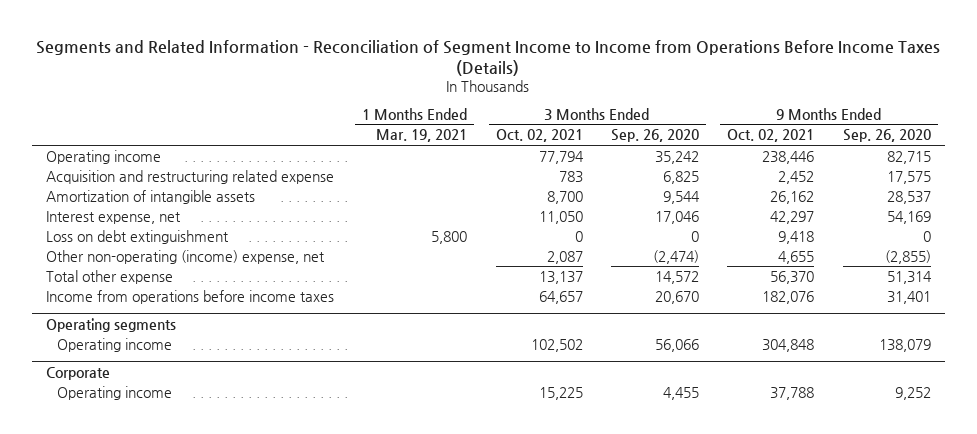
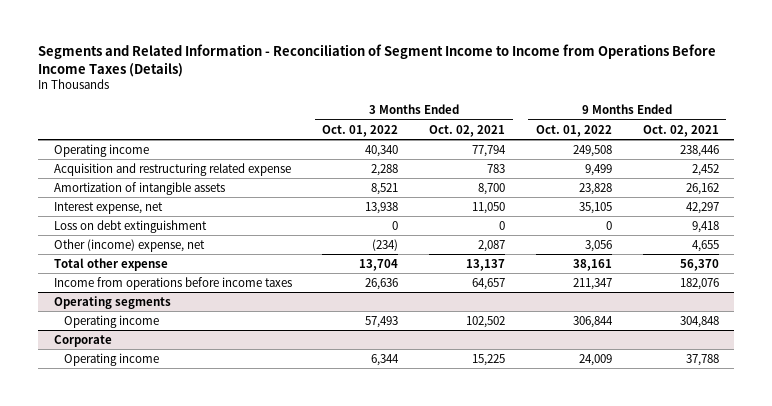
- | 1 Months Ended Mar. 19, 2021 | 3 Months Ended Oct. 02, 2021 | 3 Months Ended Sep. 26, 2020 | 9 Months Ended Oct. 02, 2021 | 9 Months Ended Sep. 26, 2020
+ | 3 Months Ended Oct. 01, 2022 | 3 Months Ended Oct. 02, 2021 | 9 Months Ended Oct. 01, 2022 | 9 Months Ended Oct. 02, 2021
- Other non-operating (income) expense, net | | 2,087 | (2,474) | 4,655 | (2,855)
+ Other (income) expense, net | (234) | 2,087 | 3,056 | 4,655

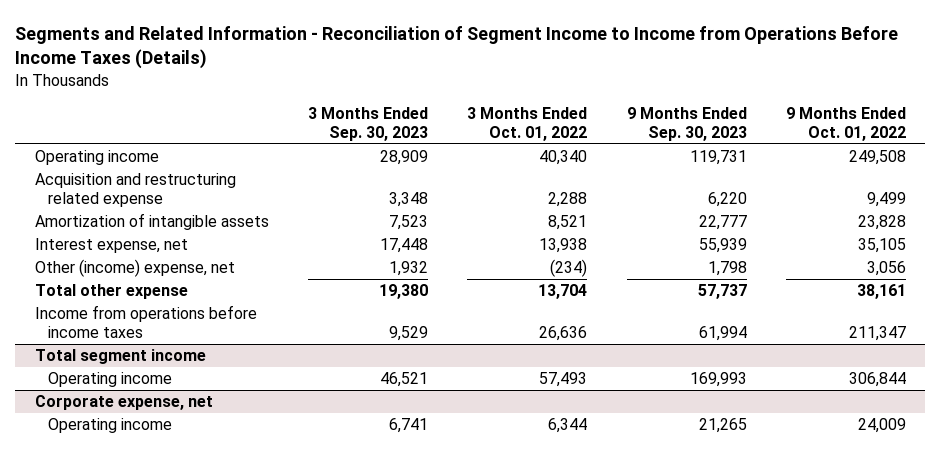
- | 3 Months Ended Oct. 01, 2022 | 3 Months Ended Oct. 02, 2021 | 9 Months Ended Oct. 01, 2022 | 9 Months Ended Oct. 02, 2021
+ | 3 Months Ended Sep. 30, 2023 | 3 Months Ended Oct. 01, 2022 | 9 Months Ended Sep. 30, 2023 | 9 Months Ended Oct. 01, 2022
- Loss on debt extinguishment | 0 | 0 | 0 | 9,418
- Operating segments
+ Total segment income
- Corporate
+ Corporate expense, net

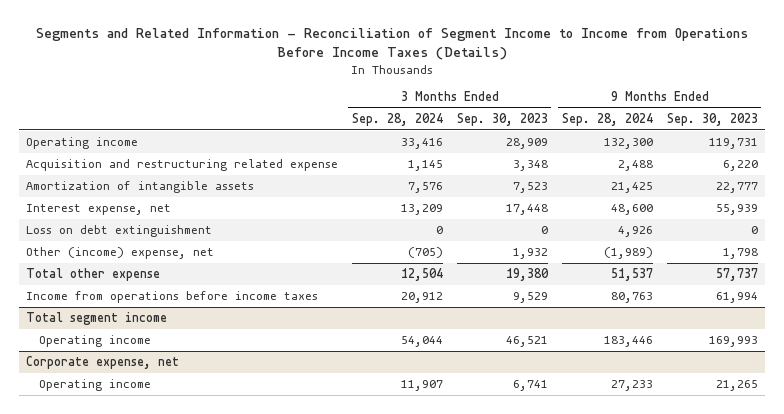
- | 3 Months Ended Sep. 30, 2023 | 3 Months Ended Oct. 01, 2022 | 9 Months Ended Sep. 30, 2023 | 9 Months Ended Oct. 01, 2022
+ | 3 Months Ended Sep. 28, 2024 | 3 Months Ended Sep. 30, 2023 | 9 Months Ended Sep. 28, 2024 | 9 Months Ended Sep. 30, 2023
+ Loss on debt extinguishment | 0 | 0 | 4,926 | 0

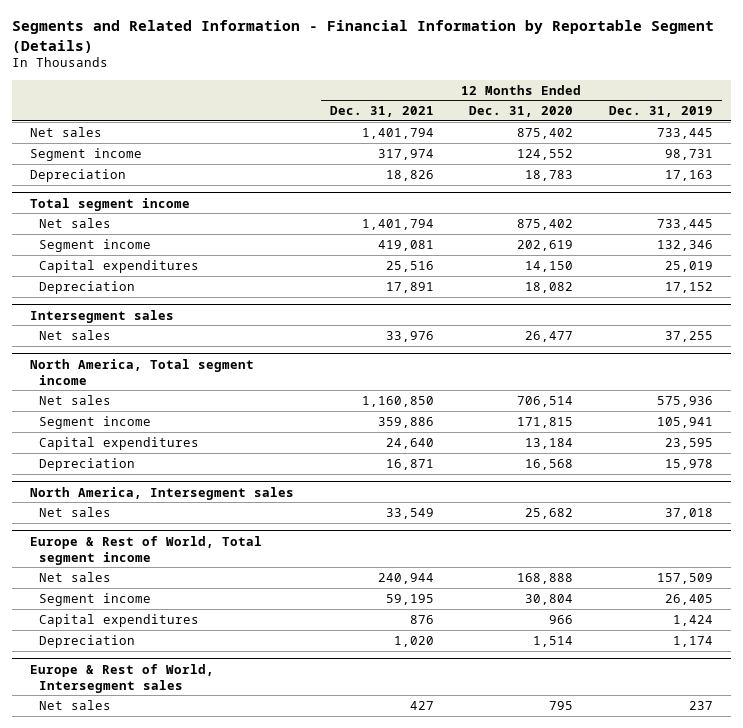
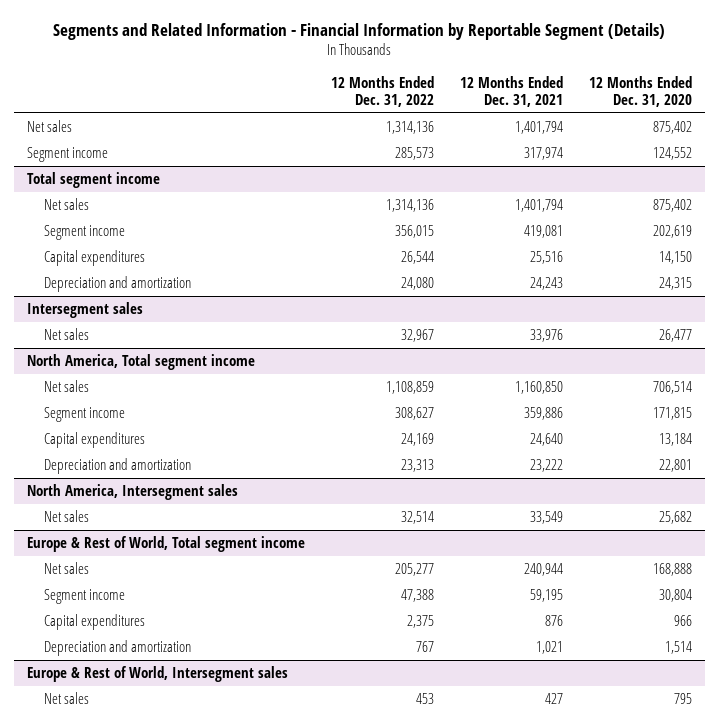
- | 12 Months Ended Dec. 31, 2021 | 12 Months Ended Dec. 31, 2020 | 12 Months Ended Dec. 31, 2019
+ | 12 Months Ended Dec. 31, 2022 | 12 Months Ended Dec. 31, 2021 | 12 Months Ended Dec. 31, 2020
- Depreciation | 18,826 | 18,783 | 17,163
@ Total segment income
- Depreciation | 17,891 | 18,082 | 17,152
+ Depreciation and amortization | 24,080 | 24,243 | 24,315
@ North America, Total segment income
- Depreciation | 16,871 | 16,568 | 15,978
+ Depreciation and amortization | 23,313 | 23,222 | 22,801
@ Europe & Rest of World, Total segment income
- Depreciation | 1,020 | 1,514 | 1,174
+ Depreciation and amortization | 767 | 1,021 | 1,514

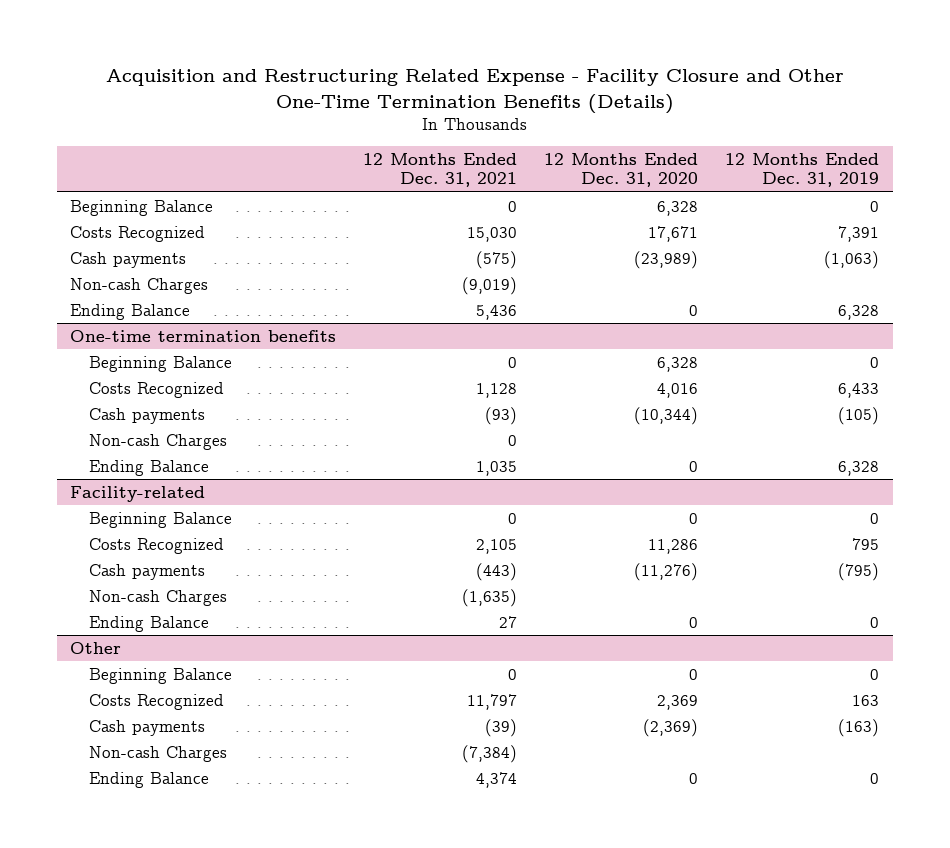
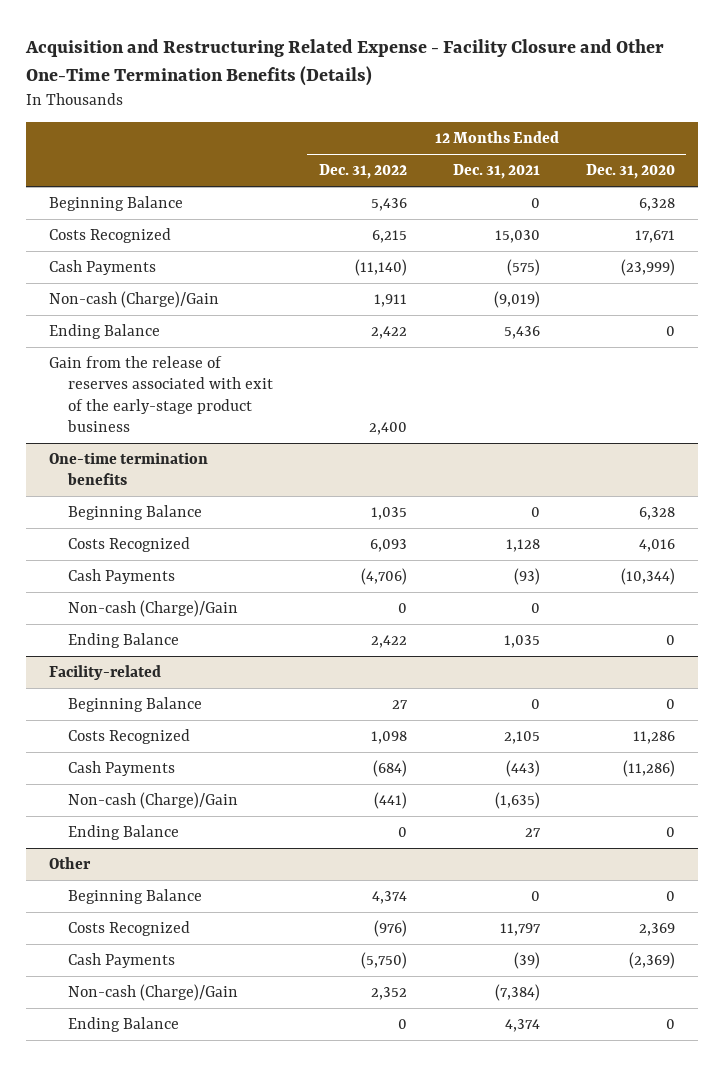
- | 12 Months Ended Dec. 31, 2021 | 12 Months Ended Dec. 31, 2020 | 12 Months Ended Dec. 31, 2019
+ | 12 Months Ended Dec. 31, 2022 | 12 Months Ended Dec. 31, 2021 | 12 Months Ended Dec. 31, 2020
- Cash payments | (575) | (23,989) | (1,063)
- Non-cash Charges | (9,019) | |
+ Cash Payments | (11,140) | (575) | (23,999)
+ Non-cash (Charge)/Gain | 1,911 | (9,019) |
+ Gain from the release of reserves associated with exit of the early-stage product business | 2,400 | |
@ One-time termination benefits
- Cash payments | (93) | (10,344) | (105)
- Non-cash Charges | 0 | |
+ Cash Payments | (4,706) | (93) | (10,344)
+ Non-cash (Charge)/Gain | 0 | 0 |
@ Facility-related
- Cash payments | (443) | (11,276) | (795)
- Non-cash Charges | (1,635) | |
+ Cash Payments | (684) | (443) | (11,286)
+ Non-cash (Charge)/Gain | (441) | (1,635) |
@ Other
- Cash payments | (39) | (2,369) | (163)
- Non-cash Charges | (7,384) | |
+ Cash Payments | (5,750) | (39) | (2,369)
+ Non-cash (Charge)/Gain | 2,352 | (7,384) |

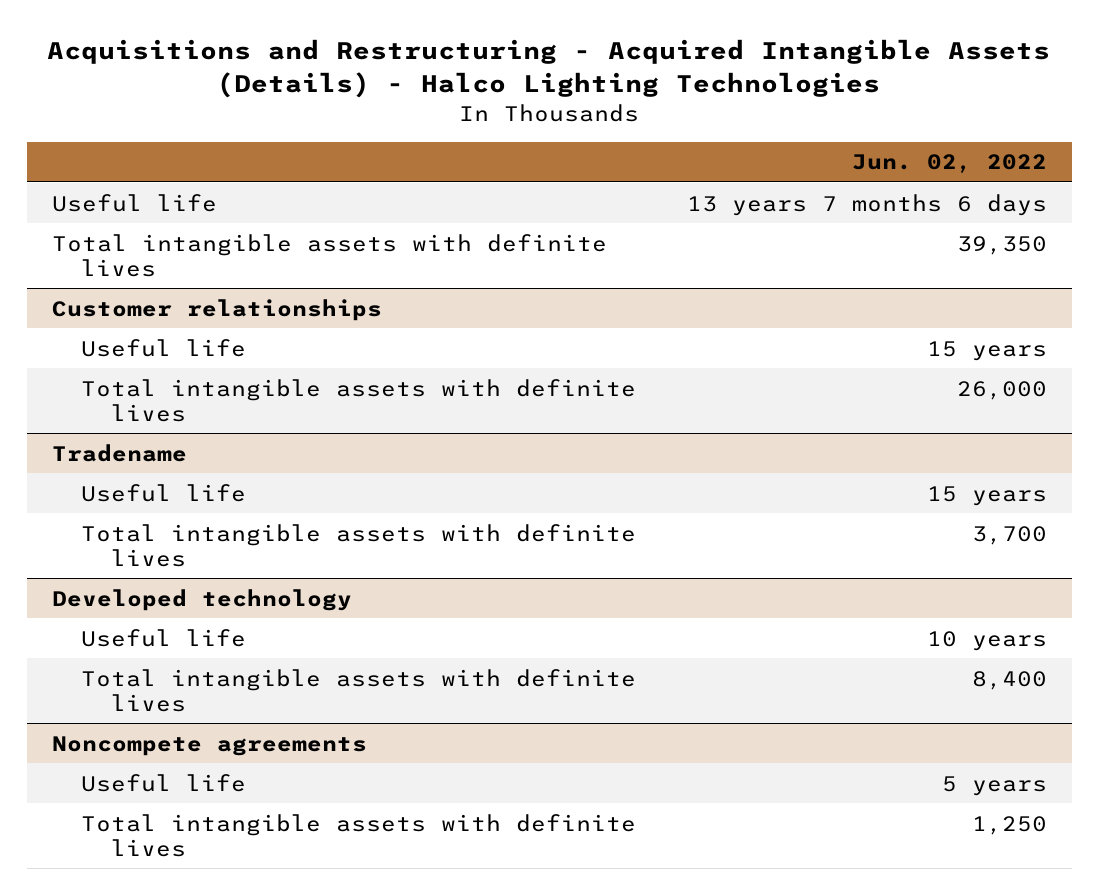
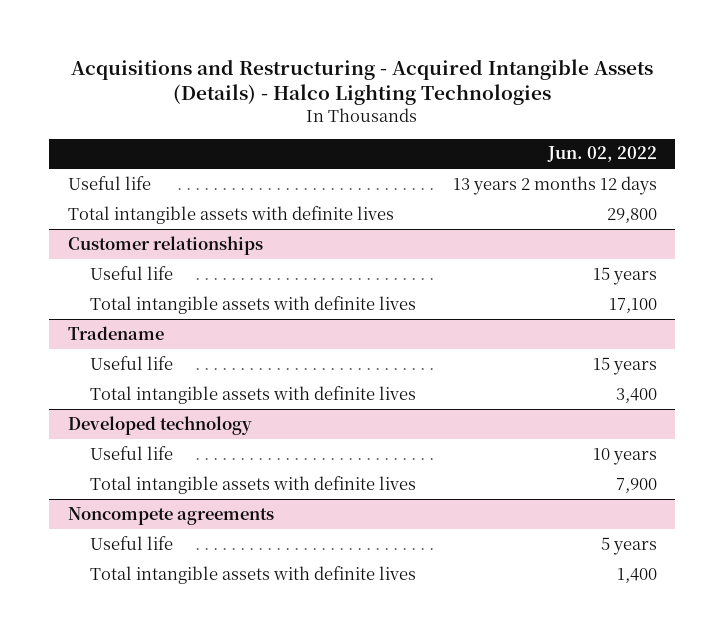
- Useful life | 13 years 7 months 6 days
- Total intangible assets with definite lives | 39,350
+ Useful life | 13 years 2 months 12 days
+ Total intangible assets with definite lives | 29,800
@ Customer relationships
- Total intangible assets with definite lives | 26,000
+ Total intangible assets with definite lives | 17,100
@ Tradename
- Total intangible assets with definite lives | 3,700
+ Total intangible assets with definite lives | 3,400
@ Developed technology
- Total intangible assets with definite lives | 8,400
+ Total intangible assets with definite lives | 7,900
@ Noncompete agreements
- Total intangible assets with definite lives | 1,250
+ Total intangible assets with definite lives | 1,400

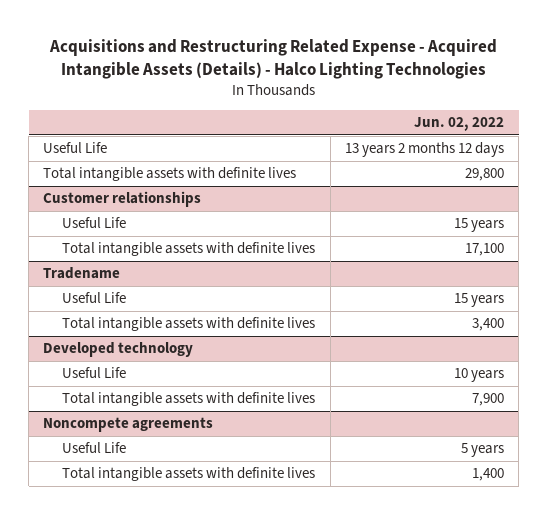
- Acquisitions and Restructuring - Acquired Intangible Assets (Details) - Halco Lighting Technologies
+ Acquisitions and Restructuring Related Expense - Acquired Intangible Assets (Details) - Halco Lighting Technologies
- Useful life | 13 years 2 months 12 days
+ Useful Life | 13 years 2 months 12 days
@ Customer relationships
- Useful life | 15 years
+ Useful Life | 15 years
@ Tradename
- Useful life | 15 years
+ Useful Life | 15 years
@ Developed technology
- Useful life | 10 years
+ Useful Life | 10 years
@ Noncompete agreements
- Useful life | 5 years
+ Useful Life | 5 years

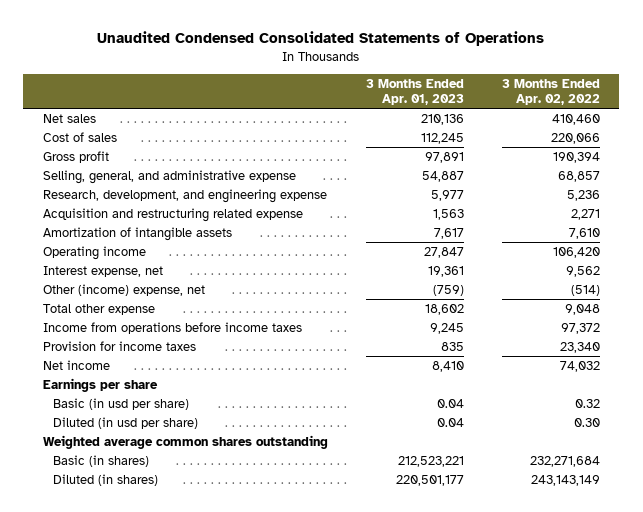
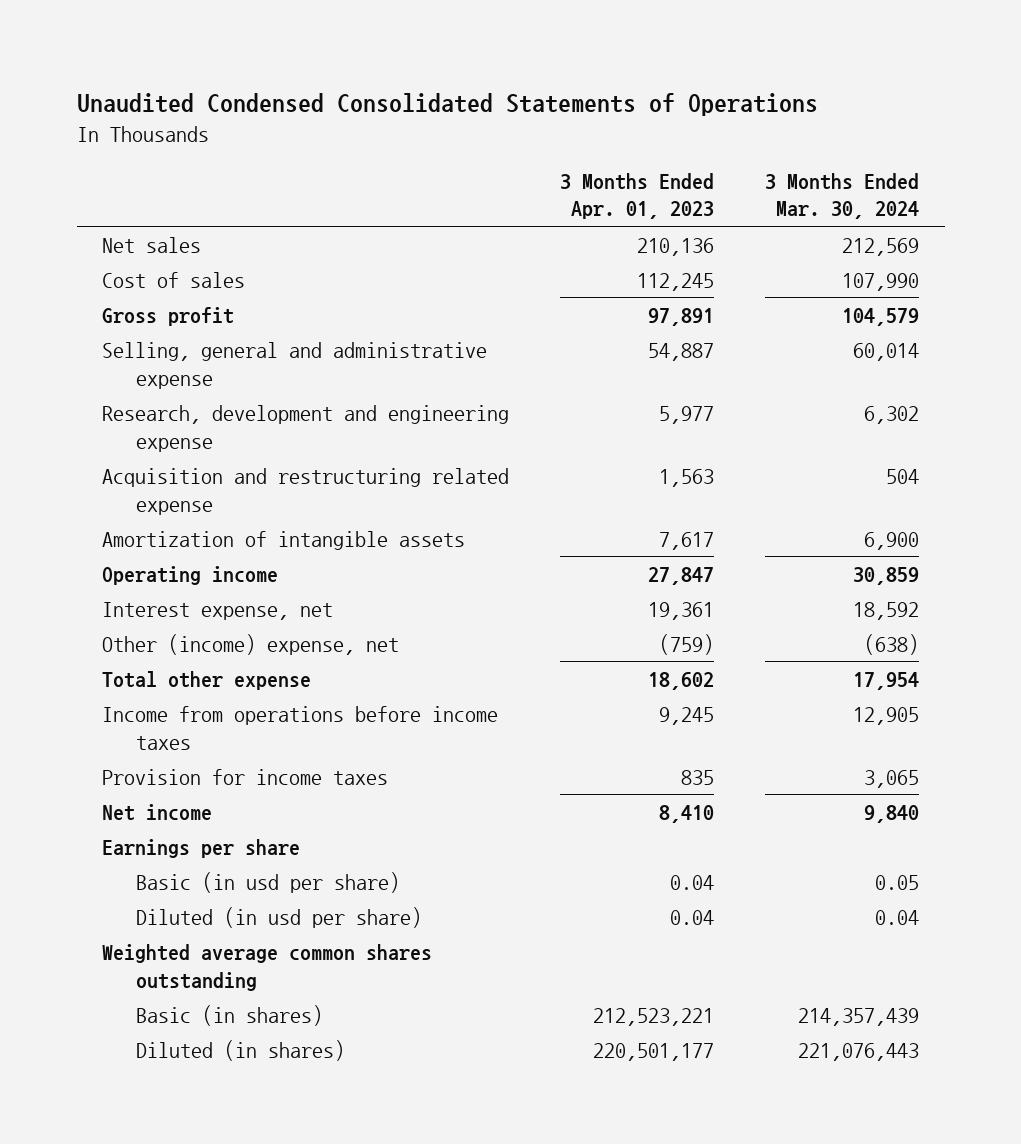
- | 3 Months Ended Apr. 01, 2023 | 3 Months Ended Apr. 02, 2022
+ | 3 Months Ended Apr. 01, 2023 | 3 Months Ended Mar. 30, 2024
- Selling, general, and administrative expense | 54,887 | 68,857
- Research, development, and engineering expense | 5,977 | 5,236
+ Selling, general and administrative expense | 54,887 | 60,014
+ Research, development and engineering expense | 5,977 | 6,302

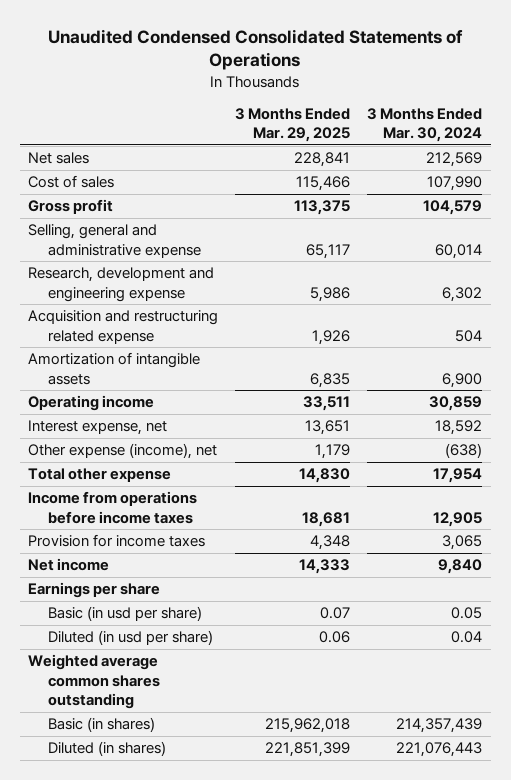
- | 3 Months Ended Apr. 01, 2023 | 3 Months Ended Mar. 30, 2024
+ | 3 Months Ended Mar. 29, 2025 | 3 Months Ended Mar. 30, 2024
- Other (income) expense, net | (759) | (638)
+ Other expense (income), net | 1,179 | (638)

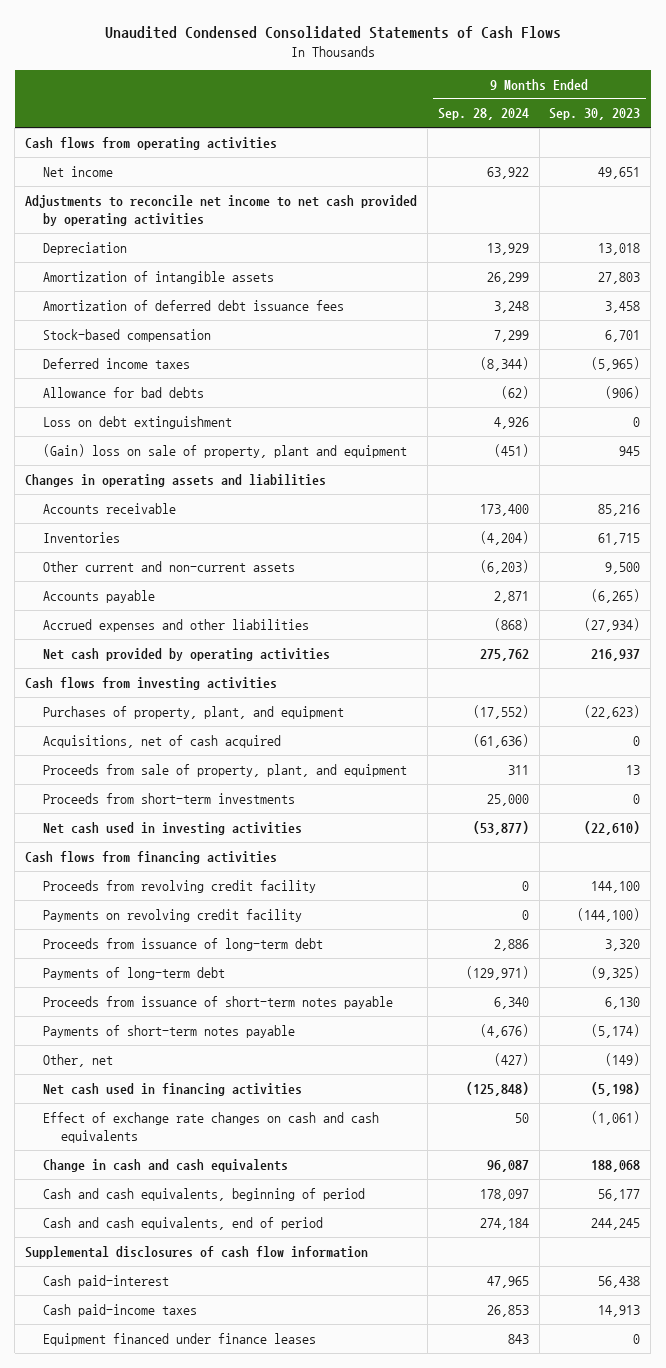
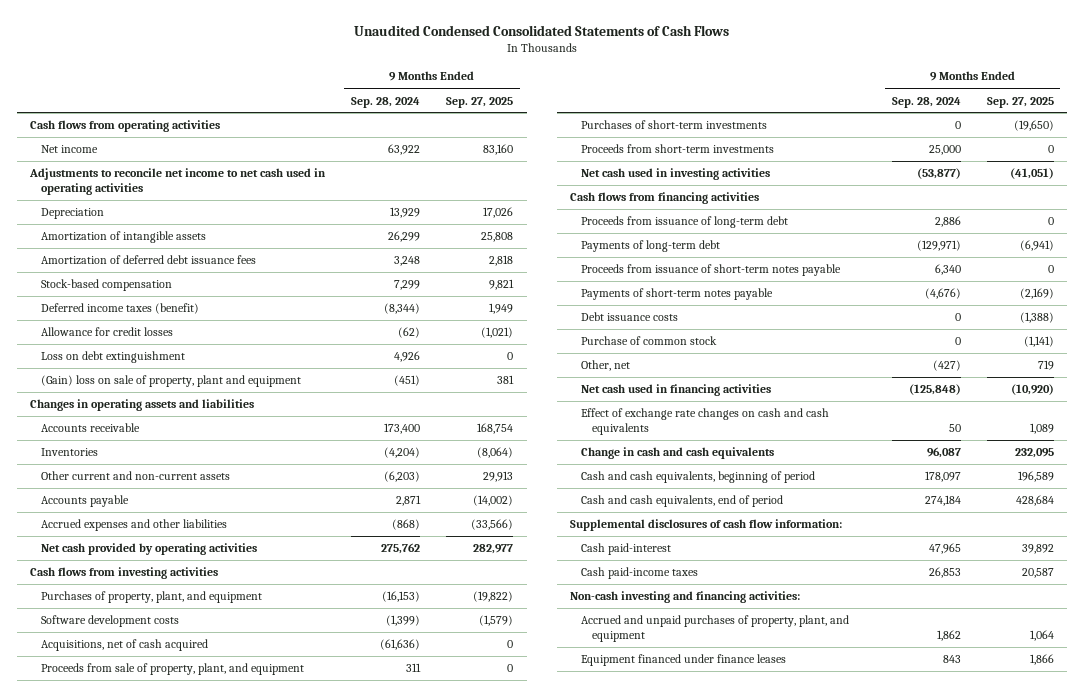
- | 9 Months Ended Sep. 28, 2024 | 9 Months Ended Sep. 30, 2023
+ | 9 Months Ended Sep. 28, 2024 | 9 Months Ended Sep. 27, 2025
- Adjustments to reconcile net income to net cash provided by operating activities
+ Adjustments to reconcile net income to net cash used in operating activities
- Deferred income taxes | (8,344) | (5,965)
- Allowance for bad debts | (62) | (906)
+ Deferred income taxes (benefit) | (8,344) | 1,949
+ Allowance for credit losses | (62) | (1,021)
- Purchases of property, plant, and equipment | (17,552) | (22,623)
+ Purchases of property, plant, and equipment | (16,153) | (19,822)
+ Software development costs | (1,399) | (1,579)
+ Purchases of short-term investments | 0 | (19,650)
- Proceeds from revolving credit facility | 0 | 144,100
- Payments on revolving credit facility | 0 | (144,100)
+ Debt issuance costs | 0 | (1,388)
+ Purchase of common stock | 0 | (1,141)
- Supplemental disclosures of cash flow information
+ Supplemental disclosures of cash flow information:
+ Non-cash investing and financing activities:
+ Accrued and unpaid purchases of property, plant, and equipment | 1,862 | 1,064

